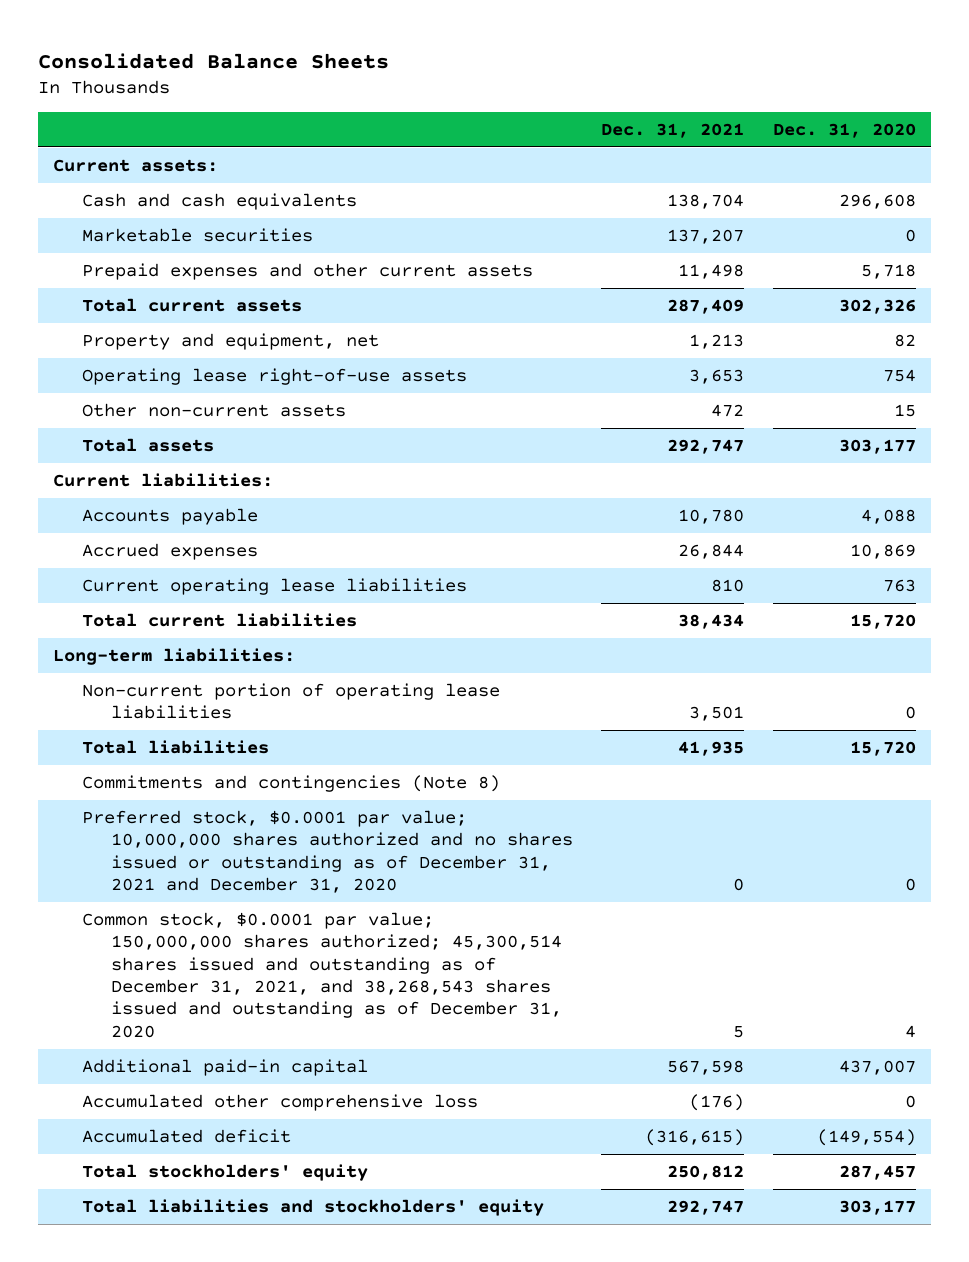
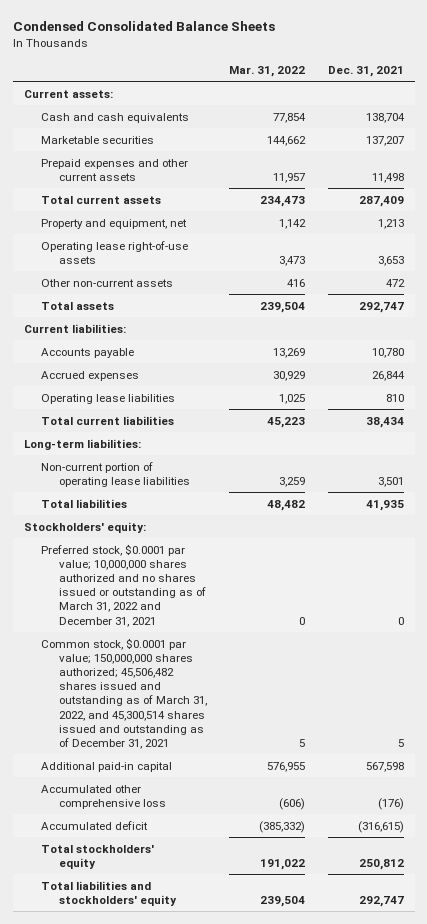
- Consolidated Balance Sheets
+ Condensed Consolidated Balance Sheets
- | Dec. 31, 2021 | Dec. 31, 2020
+ | Mar. 31, 2022 | Dec. 31, 2021
- Current operating lease liabilities | 810 | 763
+ Operating lease liabilities | 1,025 | 810
- Commitments and contingencies (Note 8)
- Preferred stock, $0.0001 par value; 10,000,000 shares authorized and no shares issued or outstanding as of December 31, 2021 and December 31, 2020 | 0 | 0
- Common stock, $0.0001 par value; 150,000,000 shares authorized; 45,300,514 shares issued and outstanding as of December 31, 2021, and 38,268,543 shares issued and outstanding as of December 31, 2020 | 5 | 4
+ Stockholders' equity:
+ Preferred stock, $0.0001 par value; 10,000,000 shares authorized and no shares issued or outstanding as of March 31, 2022 and December 31, 2021 | 0 | 0
+ Common stock, $0.0001 par value; 150,000,000 shares authorized; 45,506,482 shares issued and outstanding as of March 31, 2022, and 45,300,514 shares issued and outstanding as of December 31, 2021 | 5 | 5

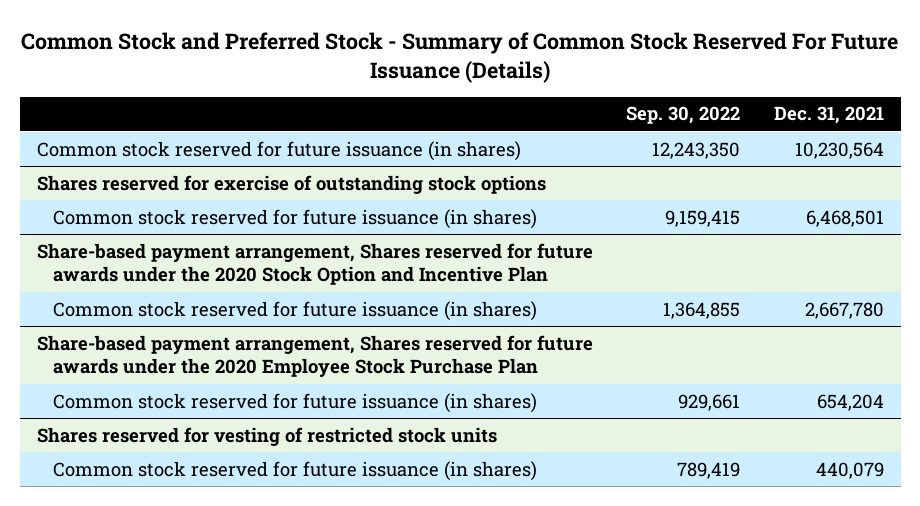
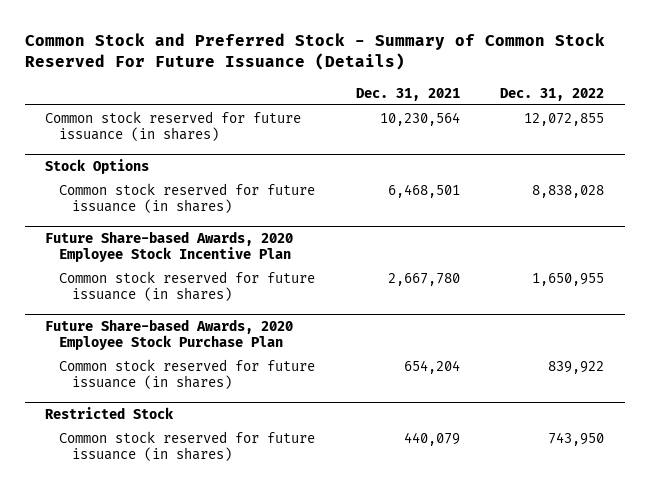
- | Sep. 30, 2022 | Dec. 31, 2021
+ | Dec. 31, 2021 | Dec. 31, 2022
- Shares reserved for exercise of outstanding stock options
+ Stock Options
- Share-based payment arrangement, Shares reserved for future awards under the 2020 Stock Option and Incentive Plan
+ Future Share-based Awards, 2020 Employee Stock Incentive Plan
- Share-based payment arrangement, Shares reserved for future awards under the 2020 Employee Stock Purchase Plan
+ Future Share-based Awards, 2020 Employee Stock Purchase Plan
- Shares reserved for vesting of restricted stock units
+ Restricted Stock

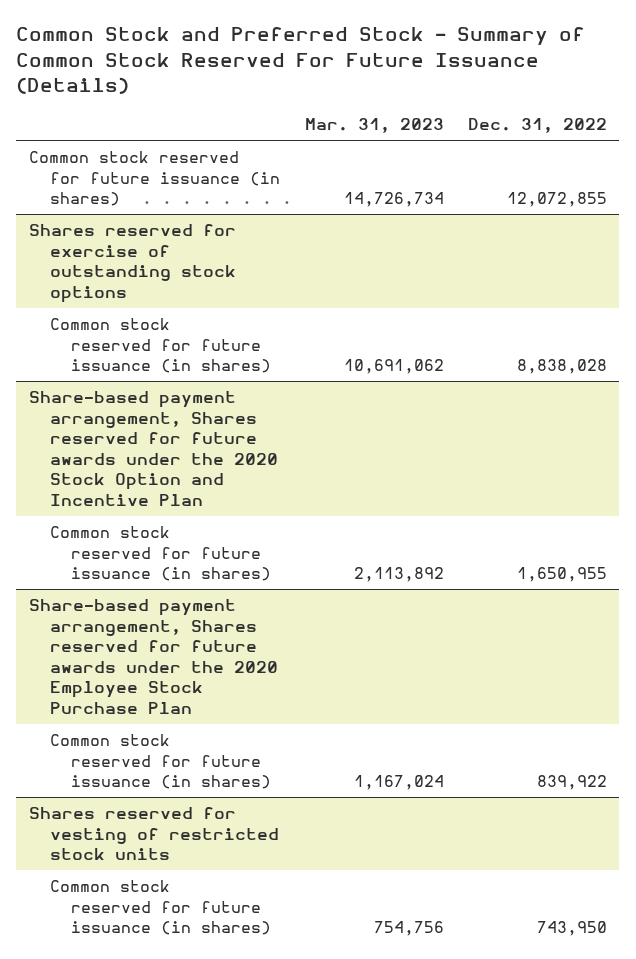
- | Dec. 31, 2021 | Dec. 31, 2022
+ | Mar. 31, 2023 | Dec. 31, 2022
- Stock Options
+ Shares reserved for exercise of outstanding stock options
- Future Share-based Awards, 2020 Employee Stock Incentive Plan
+ Share-based payment arrangement, Shares reserved for future awards under the 2020 Stock Option and Incentive Plan
- Future Share-based Awards, 2020 Employee Stock Purchase Plan
+ Share-based payment arrangement, Shares reserved for future awards under the 2020 Employee Stock Purchase Plan
- Restricted Stock
+ Shares reserved for vesting of restricted stock units

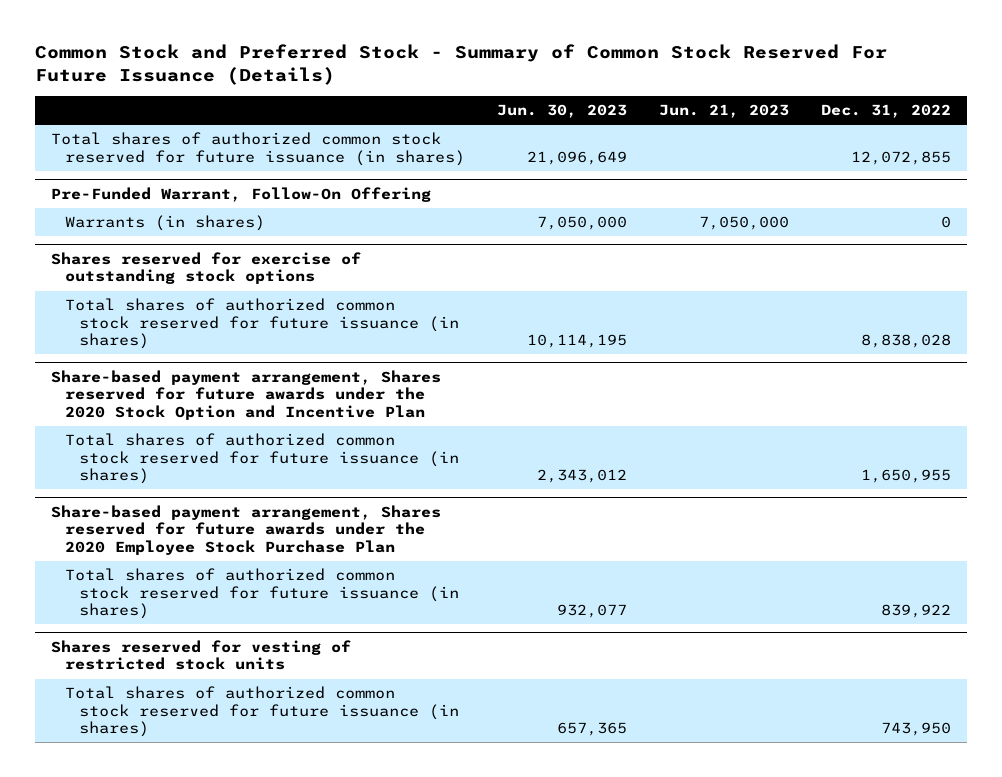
- | Mar. 31, 2023 | Dec. 31, 2022
+ | Jun. 30, 2023 | Jun. 21, 2023 | Dec. 31, 2022
- Common stock reserved for future issuance (in shares) | 14,726,734 | 12,072,855
+ Total shares of authorized common stock reserved for future issuance (in shares) | 21,096,649 | | 12,072,855
+ Pre-Funded Warrant, Follow-On Offering
+ Warrants (in shares) | 7,050,000 | 7,050,000 | 0
@ Shares reserved for exercise of outstanding stock options
- Common stock reserved for future issuance (in shares) | 10,691,062 | 8,838,028
+ Total shares of authorized common stock reserved for future issuance (in shares) | 10,114,195 | | 8,838,028
@ Share-based payment arrangement, Shares reserved for future awards under the 2020 Stock Option and Incentive Plan
- Common stock reserved for future issuance (in shares) | 2,113,892 | 1,650,955
+ Total shares of authorized common stock reserved for future issuance (in shares) | 2,343,012 | | 1,650,955
@ Share-based payment arrangement, Shares reserved for future awards under the 2020 Employee Stock Purchase Plan
- Common stock reserved for future issuance (in shares) | 1,167,024 | 839,922
+ Total shares of authorized common stock reserved for future issuance (in shares) | 932,077 | | 839,922
@ Shares reserved for vesting of restricted stock units
- Common stock reserved for future issuance (in shares) | 754,756 | 743,950
+ Total shares of authorized common stock reserved for future issuance (in shares) | 657,365 | | 743,950

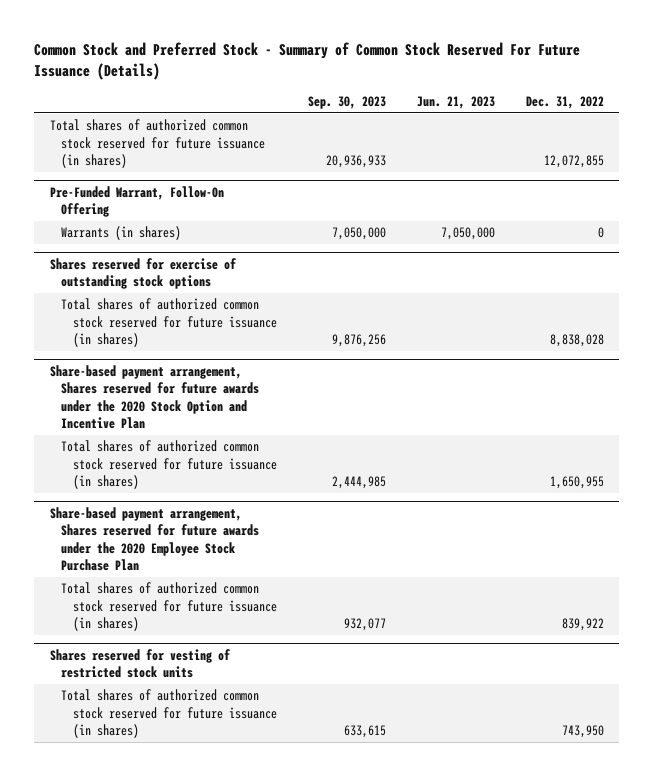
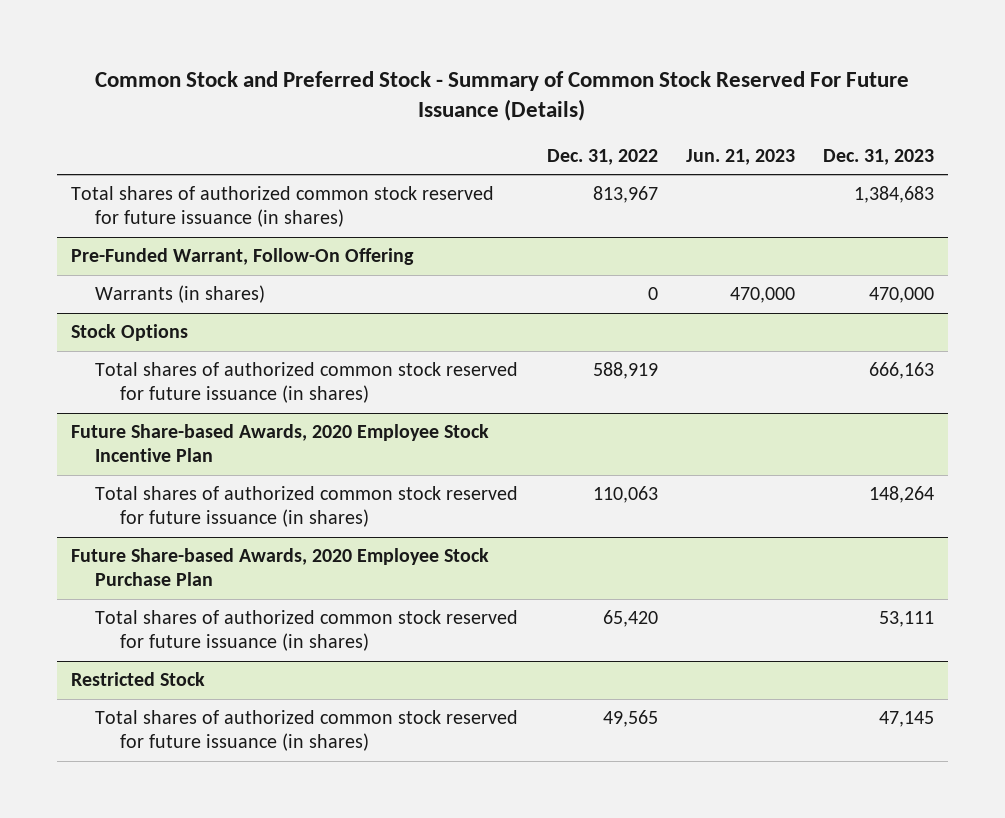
- | Sep. 30, 2023 | Jun. 21, 2023 | Dec. 31, 2022
+ | Dec. 31, 2022 | Jun. 21, 2023 | Dec. 31, 2023
- Total shares of authorized common stock reserved for future issuance (in shares) | 20,936,933 | | 12,072,855
+ Total shares of authorized common stock reserved for future issuance (in shares) | 813,967 | | 1,384,683
@ Pre-Funded Warrant, Follow-On Offering
- Warrants (in shares) | 7,050,000 | 7,050,000 | 0
- Shares reserved for exercise of outstanding stock options
- Total shares of authorized common stock reserved for future issuance (in shares) | 9,876,256 | | 8,838,028
- Share-based payment arrangement, Shares reserved for future awards under the 2020 Stock Option and Incentive Plan
- Total shares of authorized common stock reserved for future issuance (in shares) | 2,444,985 | | 1,650,955
- Share-based payment arrangement, Shares reserved for future awards under the 2020 Employee Stock Purchase Plan
- Total shares of authorized common stock reserved for future issuance (in shares) | 932,077 | | 839,922
- Shares reserved for vesting of restricted stock units
- Total shares of authorized common stock reserved for future issuance (in shares) | 633,615 | | 743,950
@ Pre-Funded Warrant, Follow-On Offering
+ Warrants (in shares) | 0 | 470,000 | 470,000
+ Stock Options
+ Total shares of authorized common stock reserved for future issuance (in shares) | 588,919 | | 666,163
+ Future Share-based Awards, 2020 Employee Stock Incentive Plan
+ Total shares of authorized common stock reserved for future issuance (in shares) | 110,063 | | 148,264
+ Future Share-based Awards, 2020 Employee Stock Purchase Plan
+ Total shares of authorized common stock reserved for future issuance (in shares) | 65,420 | | 53,111
+ Restricted Stock
+ Total shares of authorized common stock reserved for future issuance (in shares) | 49,565 | | 47,145

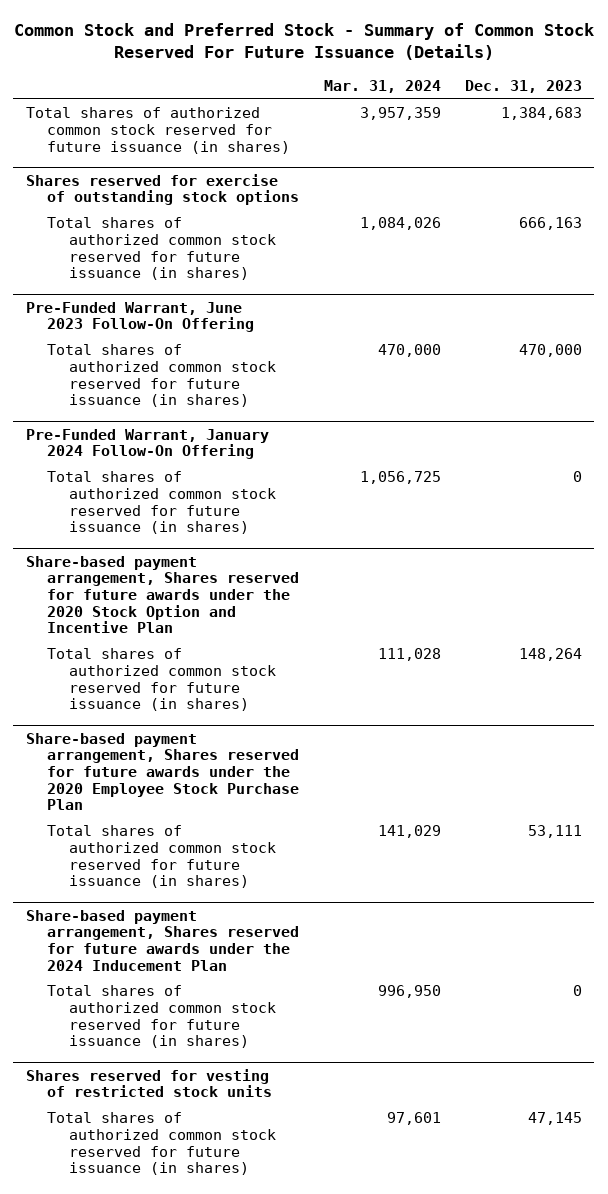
- | Dec. 31, 2022 | Jun. 21, 2023 | Dec. 31, 2023
+ | Mar. 31, 2024 | Dec. 31, 2023
- Pre-Funded Warrant, Follow-On Offering
- Warrants (in shares) | 0 | 470,000 | 470,000
- Stock Options
+ Shares reserved for exercise of outstanding stock options
- Future Share-based Awards, 2020 Employee Stock Incentive Plan
+ Pre-Funded Warrant, June 2023 Follow-On Offering
+ Total shares of authorized common stock reserved for future issuance (in shares) | 470,000 | 470,000
+ Pre-Funded Warrant, January 2024 Follow-On Offering
+ Total shares of authorized common stock reserved for future issuance (in shares) | 1,056,725 | 0
+ Share-based payment arrangement, Shares reserved for future awards under the 2020 Stock Option and Incentive Plan
- Future Share-based Awards, 2020 Employee Stock Purchase Plan
+ Share-based payment arrangement, Shares reserved for future awards under the 2020 Employee Stock Purchase Plan
- Restricted Stock
+ Share-based payment arrangement, Shares reserved for future awards under the 2024 Inducement Plan
+ Total shares of authorized common stock reserved for future issuance (in shares) | 996,950 | 0
+ Shares reserved for vesting of restricted stock units

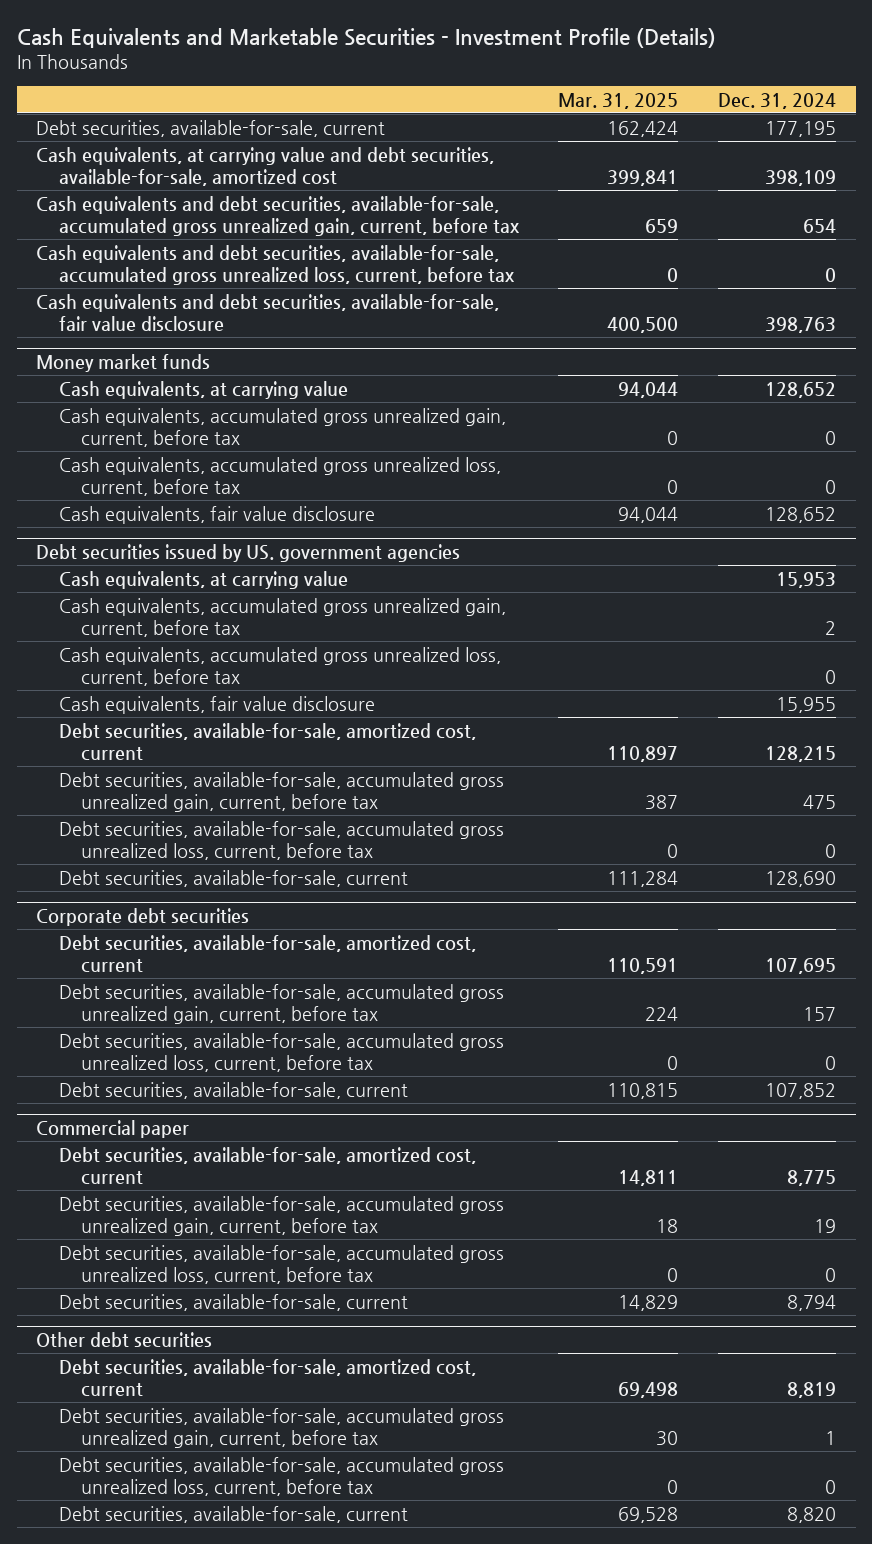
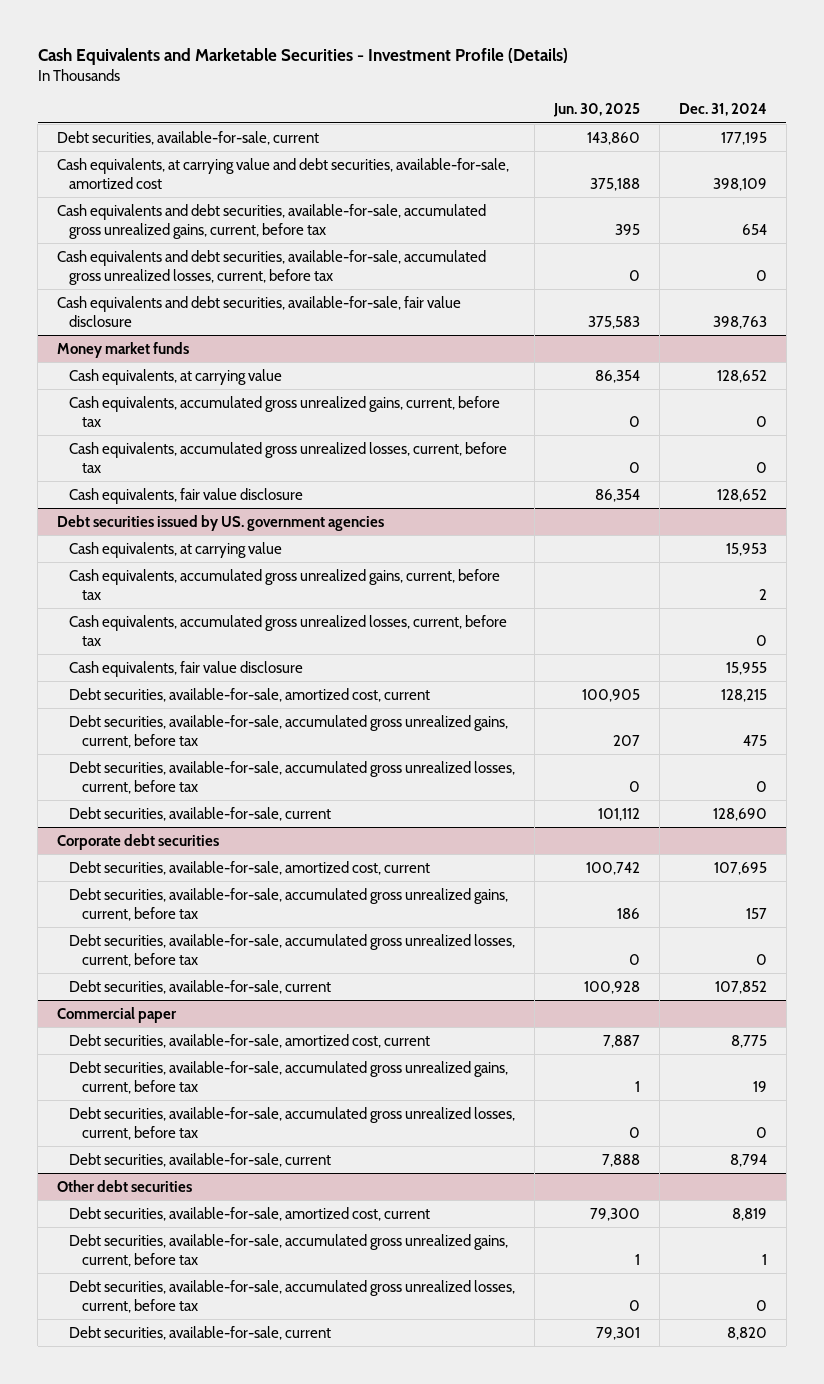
- | Mar. 31, 2025 | Dec. 31, 2024
+ | Jun. 30, 2025 | Dec. 31, 2024
- Cash equivalents and debt securities, available-for-sale, accumulated gross unrealized gain, current, before tax | 659 | 654
- Cash equivalents and debt securities, available-for-sale, accumulated gross unrealized loss, current, before tax | 0 | 0
+ Cash equivalents and debt securities, available-for-sale, accumulated gross unrealized gains, current, before tax | 395 | 654
+ Cash equivalents and debt securities, available-for-sale, accumulated gross unrealized losses, current, before tax | 0 | 0
@ Money market funds
- Cash equivalents, accumulated gross unrealized gain, current, before tax | 0 | 0
- Cash equivalents, accumulated gross unrealized loss, current, before tax | 0 | 0
+ Cash equivalents, accumulated gross unrealized gains, current, before tax | 0 | 0
+ Cash equivalents, accumulated gross unrealized losses, current, before tax | 0 | 0
@ Debt securities issued by US. government agencies
- Cash equivalents, accumulated gross unrealized gain, current, before tax | | 2
- Cash equivalents, accumulated gross unrealized loss, current, before tax | | 0
+ Cash equivalents, accumulated gross unrealized gains, current, before tax | | 2
+ Cash equivalents, accumulated gross unrealized losses, current, before tax | | 0
- Debt securities, available-for-sale, accumulated gross unrealized gain, current, before tax | 387 | 475
- Debt securities, available-for-sale, accumulated gross unrealized loss, current, before tax | 0 | 0
+ Debt securities, available-for-sale, accumulated gross unrealized gains, current, before tax | 207 | 475
+ Debt securities, available-for-sale, accumulated gross unrealized losses, current, before tax | 0 | 0
@ Corporate debt securities
- Debt securities, available-for-sale, accumulated gross unrealized gain, current, before tax | 224 | 157
- Debt securities, available-for-sale, accumulated gross unrealized loss, current, before tax | 0 | 0
+ Debt securities, available-for-sale, accumulated gross unrealized gains, current, before tax | 186 | 157
+ Debt securities, available-for-sale, accumulated gross unrealized losses, current, before tax | 0 | 0
@ Commercial paper
- Debt securities, available-for-sale, accumulated gross unrealized gain, current, before tax | 18 | 19
- Debt securities, available-for-sale, accumulated gross unrealized loss, current, before tax | 0 | 0
+ Debt securities, available-for-sale, accumulated gross unrealized gains, current, before tax | 1 | 19
+ Debt securities, available-for-sale, accumulated gross unrealized losses, current, before tax | 0 | 0
@ Other debt securities
- Debt securities, available-for-sale, accumulated gross unrealized gain, current, before tax | 30 | 1
- Debt securities, available-for-sale, accumulated gross unrealized loss, current, before tax | 0 | 0
+ Debt securities, available-for-sale, accumulated gross unrealized gains, current, before tax | 1 | 1
+ Debt securities, available-for-sale, accumulated gross unrealized losses, current, before tax | 0 | 0

